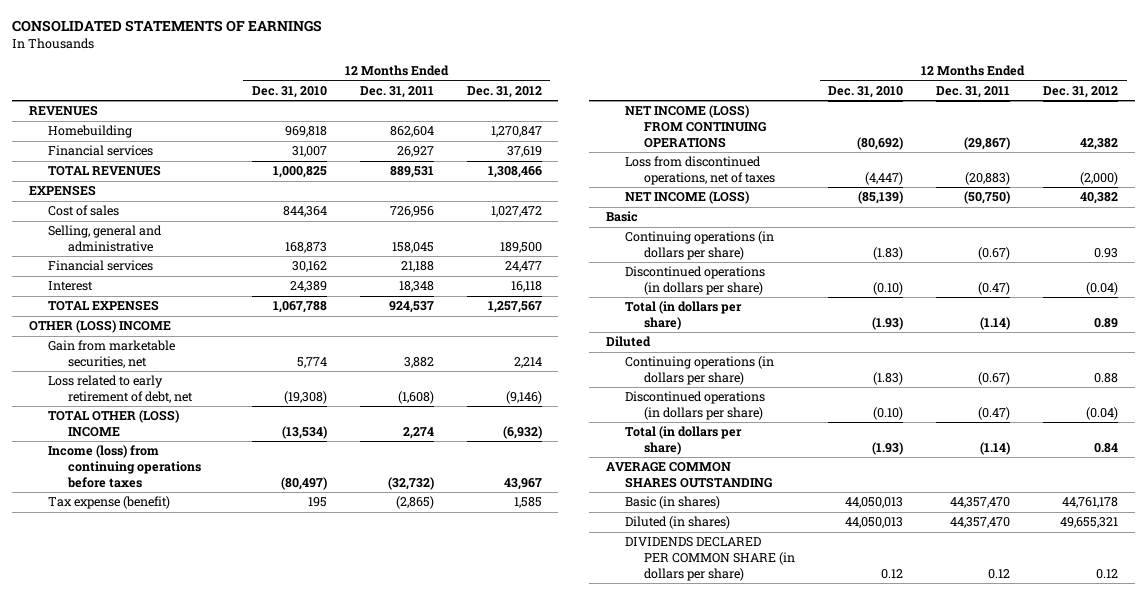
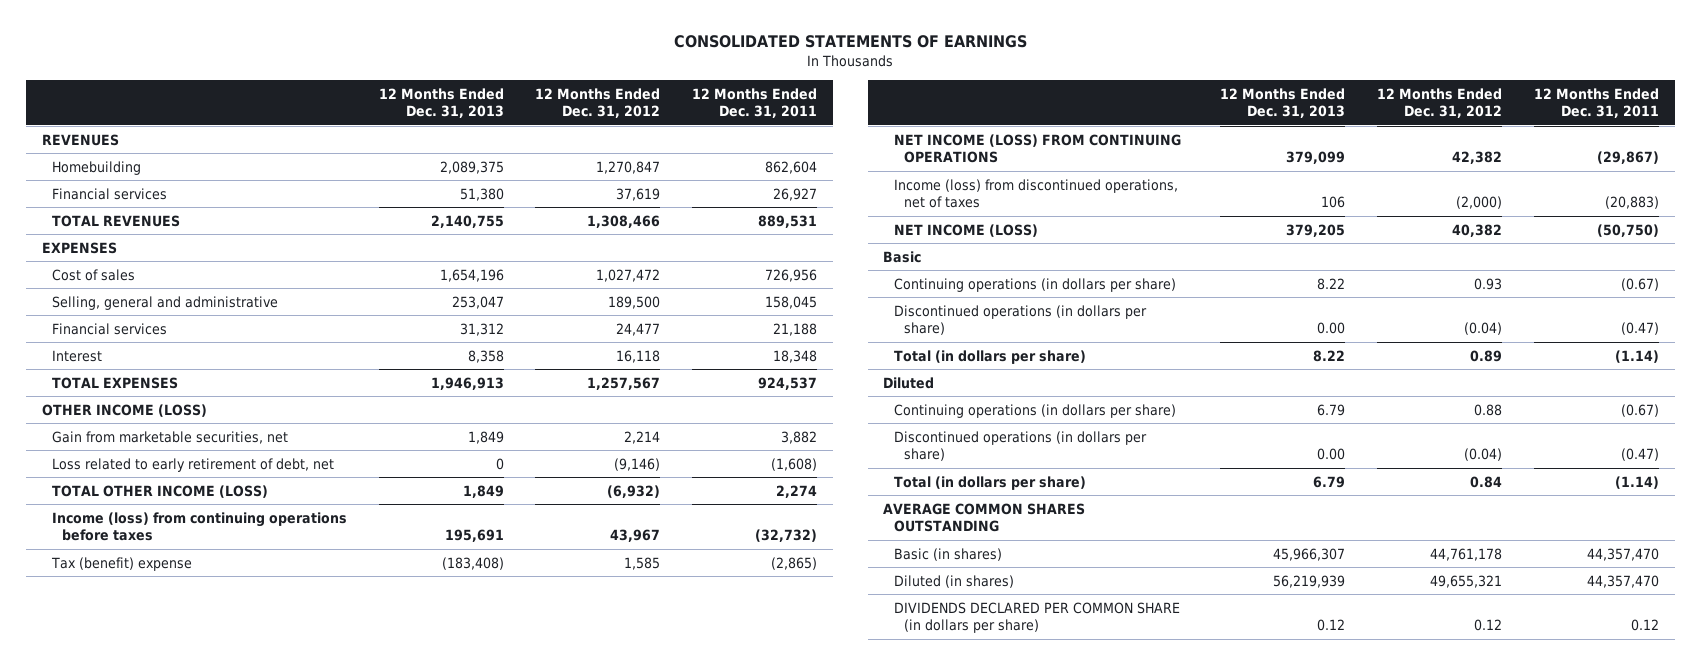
- | 12 Months Ended Dec. 31, 2010 | 12 Months Ended Dec. 31, 2011 | 12 Months Ended Dec. 31, 2012
+ | 12 Months Ended Dec. 31, 2013 | 12 Months Ended Dec. 31, 2012 | 12 Months Ended Dec. 31, 2011
- OTHER (LOSS) INCOME
+ OTHER INCOME (LOSS)
- TOTAL OTHER (LOSS) INCOME | (13,534) | 2,274 | (6,932)
+ TOTAL OTHER INCOME (LOSS) | 1,849 | (6,932) | 2,274
- Tax expense (benefit) | 195 | (2,865) | 1,585
+ Tax (benefit) expense | (183,408) | 1,585 | (2,865)
- Loss from discontinued operations, net of taxes | (4,447) | (20,883) | (2,000)
+ Income (loss) from discontinued operations, net of taxes | 106 | (2,000) | (20,883)

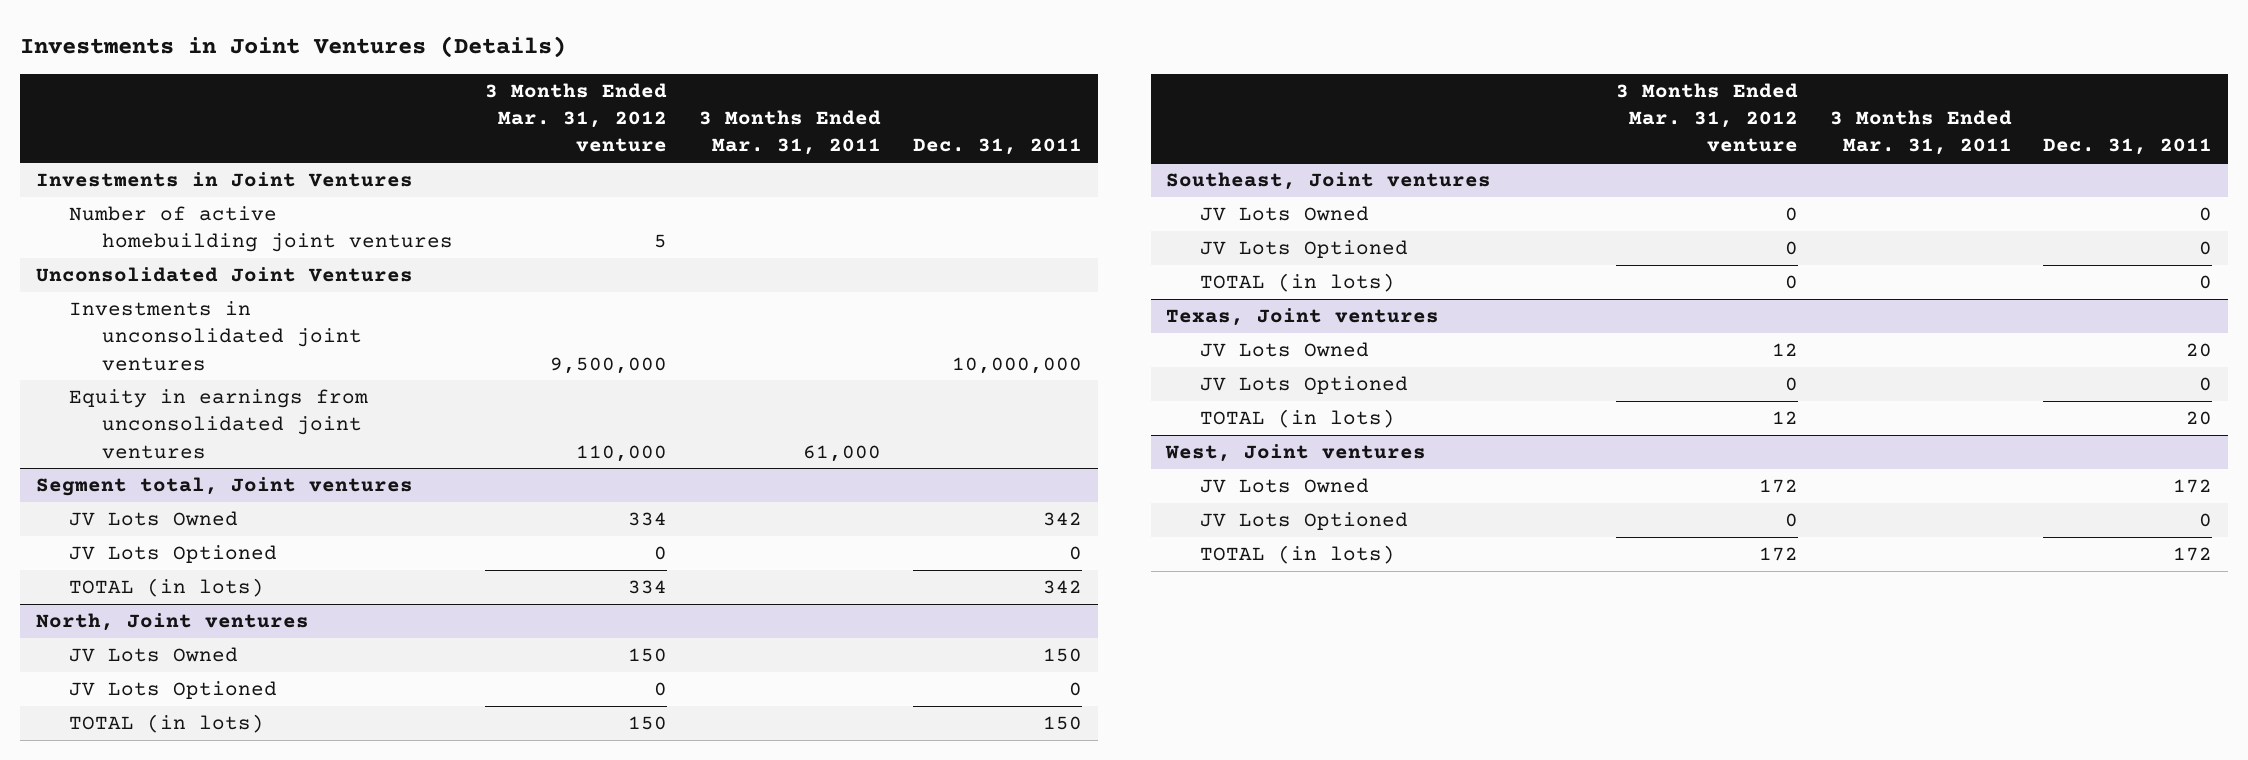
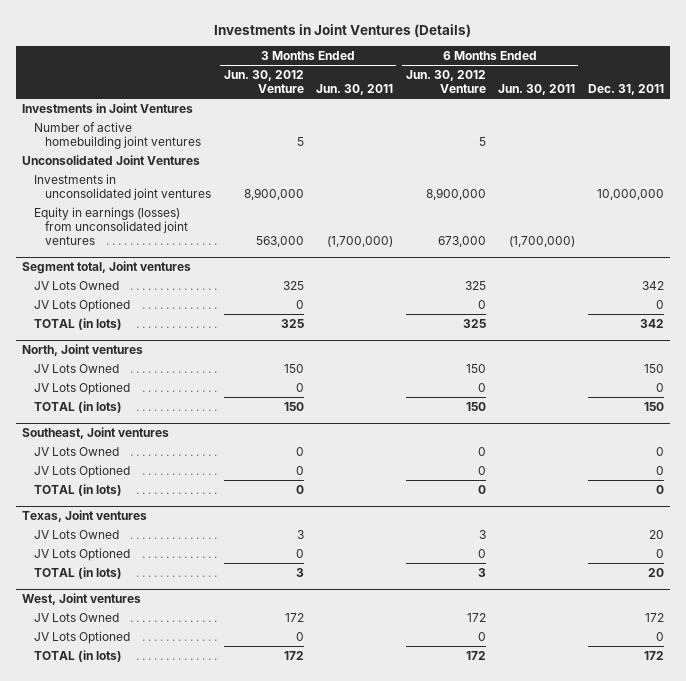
- | 3 Months Ended Mar. 31, 2012 venture | 3 Months Ended Mar. 31, 2011 | Dec. 31, 2011
+ | 3 Months Ended Jun. 30, 2012 Venture | 3 Months Ended Jun. 30, 2011 | 6 Months Ended Jun. 30, 2012 Venture | 6 Months Ended Jun. 30, 2011 | Dec. 31, 2011
- Equity in earnings from unconsolidated joint ventures | 110,000 | 61,000 |
+ Equity in earnings (losses) from unconsolidated joint ventures | 563,000 | (1,700,000) | 673,000 | (1,700,000) |

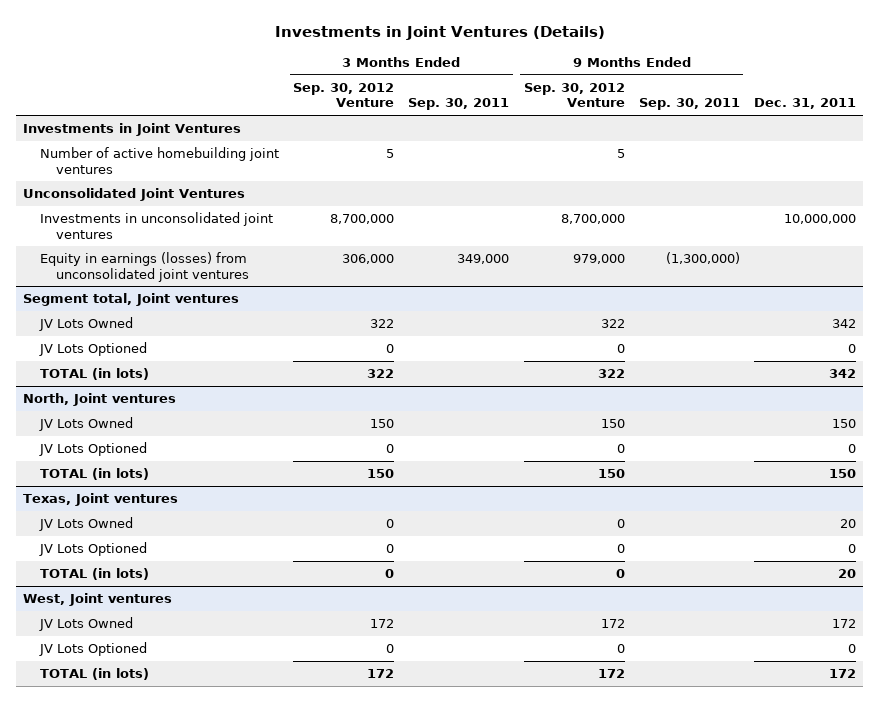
- | 3 Months Ended Jun. 30, 2012 Venture | 3 Months Ended Jun. 30, 2011 | 6 Months Ended Jun. 30, 2012 Venture | 6 Months Ended Jun. 30, 2011 | Dec. 31, 2011
+ | 3 Months Ended Sep. 30, 2012 Venture | 3 Months Ended Sep. 30, 2011 | 9 Months Ended Sep. 30, 2012 Venture | 9 Months Ended Sep. 30, 2011 | Dec. 31, 2011
- Southeast, Joint ventures
- JV Lots Owned | 0 | | 0 | | 0
- JV Lots Optioned | 0 | | 0 | | 0
- TOTAL (in lots) | 0 | | 0 | | 0

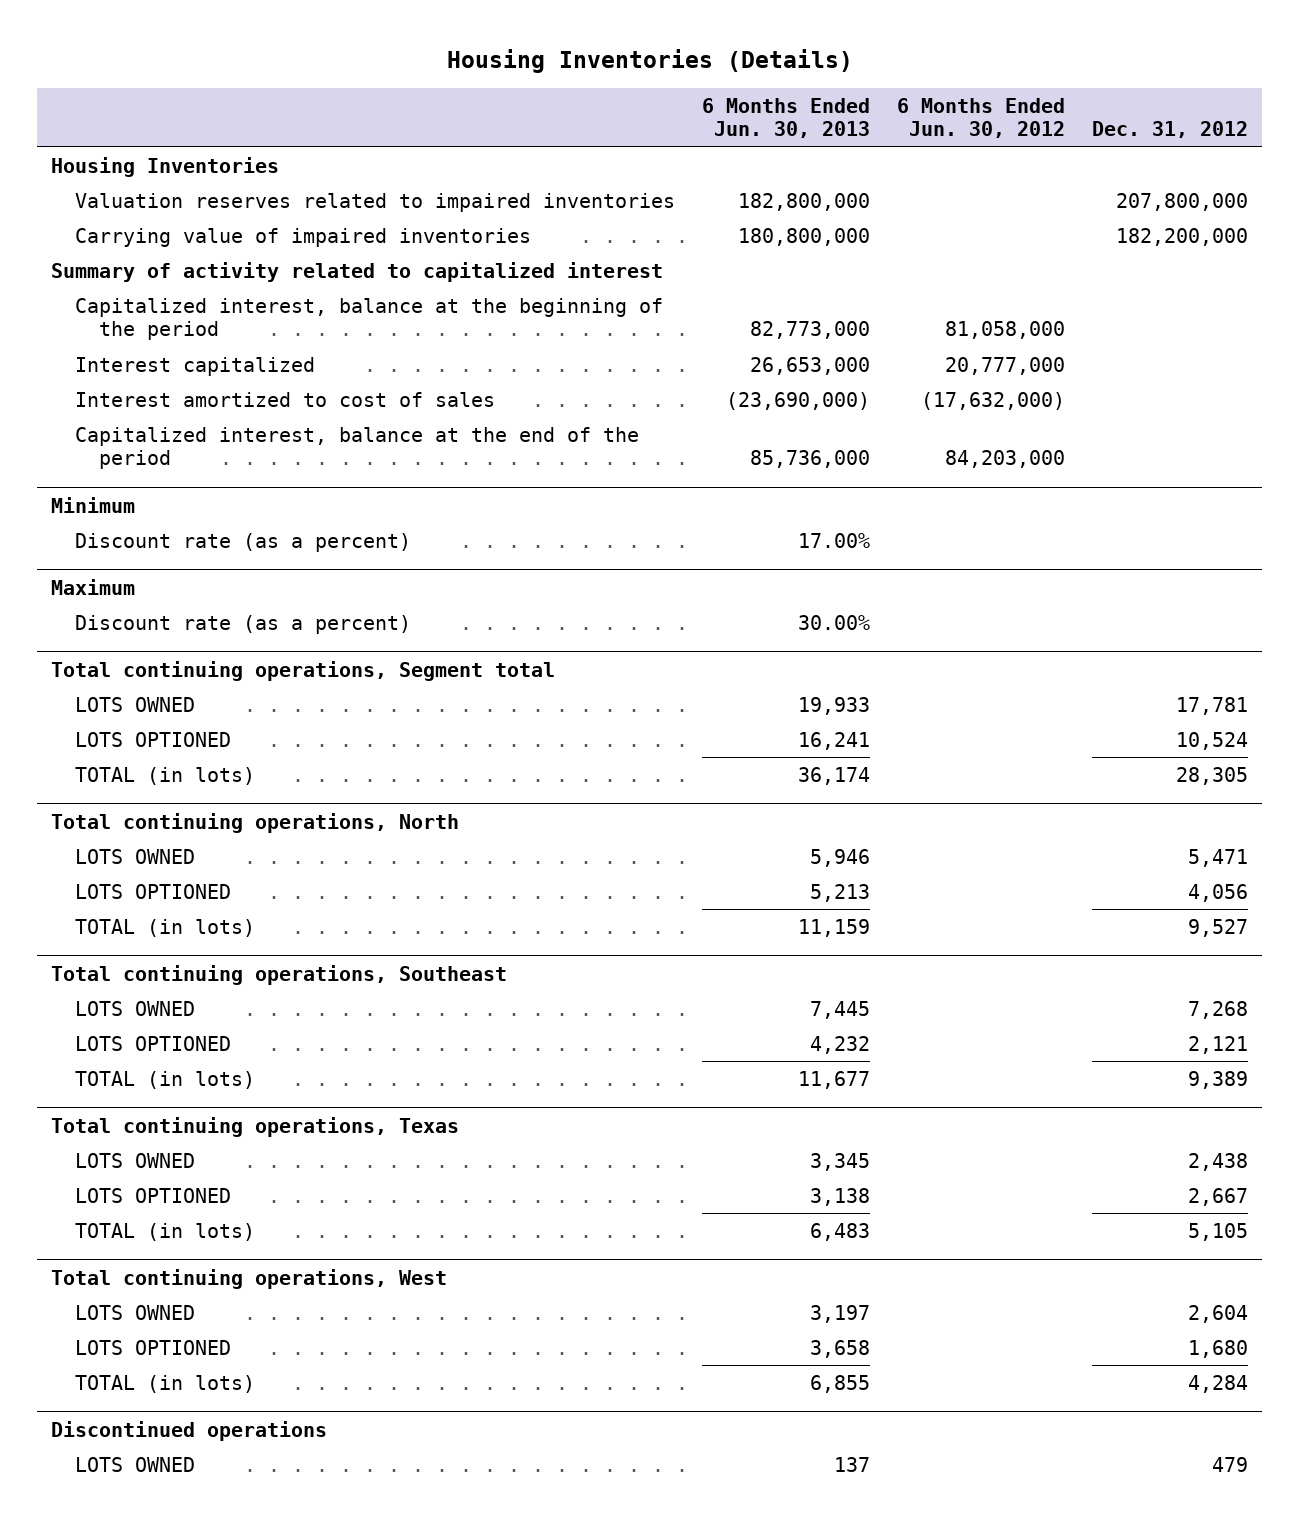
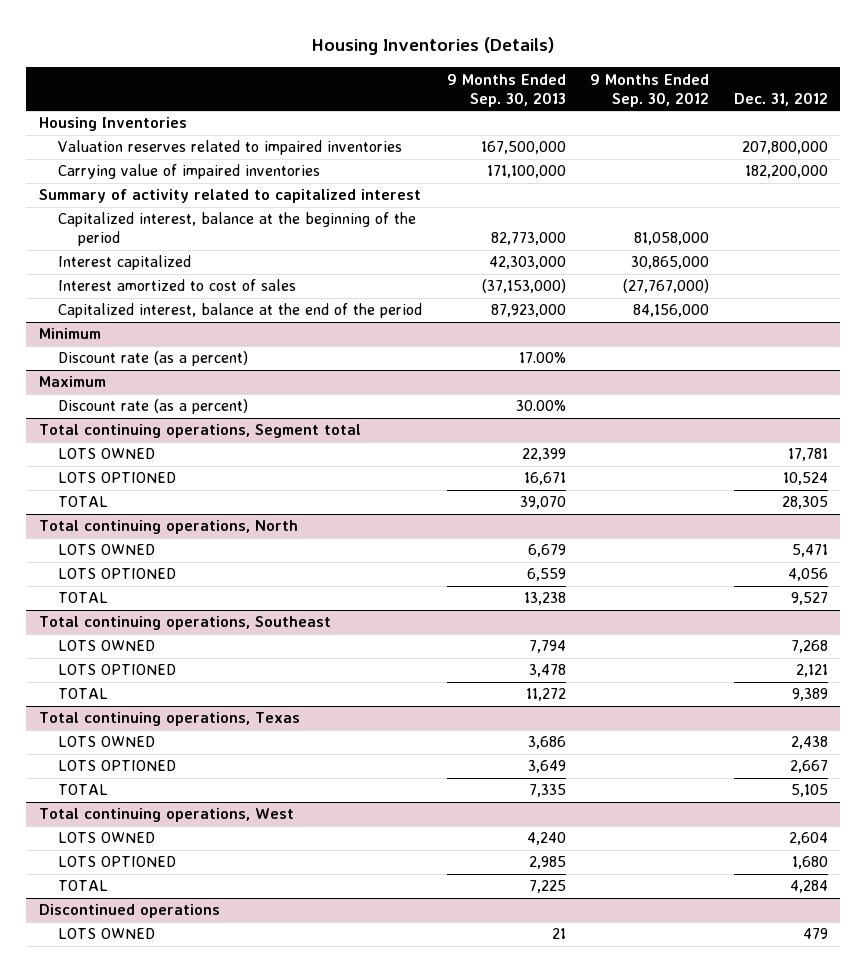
- | 6 Months Ended Jun. 30, 2013 | 6 Months Ended Jun. 30, 2012 | Dec. 31, 2012
+ | 9 Months Ended Sep. 30, 2013 | 9 Months Ended Sep. 30, 2012 | Dec. 31, 2012
@ Total continuing operations, Segment total
- TOTAL (in lots) | 36,174 | | 28,305
+ TOTAL | 39,070 | | 28,305
@ Total continuing operations, North
- TOTAL (in lots) | 11,159 | | 9,527
+ TOTAL | 13,238 | | 9,527
@ Total continuing operations, Southeast
- TOTAL (in lots) | 11,677 | | 9,389
+ TOTAL | 11,272 | | 9,389
@ Total continuing operations, Texas
- TOTAL (in lots) | 6,483 | | 5,105
+ TOTAL | 7,335 | | 5,105
@ Total continuing operations, West
- TOTAL (in lots) | 6,855 | | 4,284
+ TOTAL | 7,225 | | 4,284

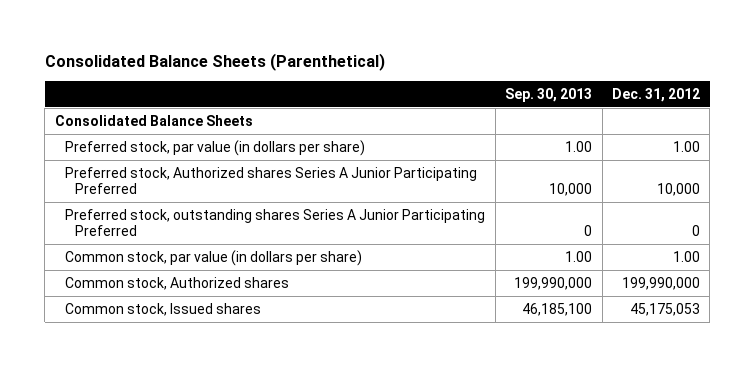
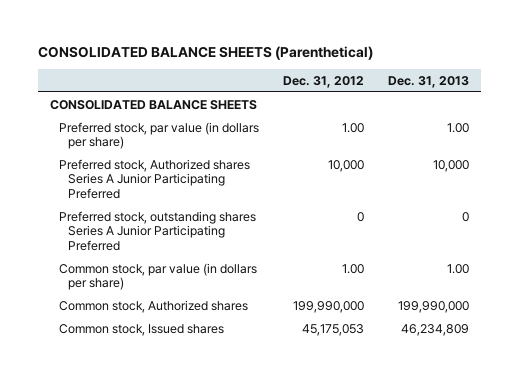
- Consolidated Balance Sheets (Parenthetical)
+ CONSOLIDATED BALANCE SHEETS (Parenthetical)
- | Sep. 30, 2013 | Dec. 31, 2012
+ | Dec. 31, 2012 | Dec. 31, 2013
- Consolidated Balance Sheets
+ CONSOLIDATED BALANCE SHEETS

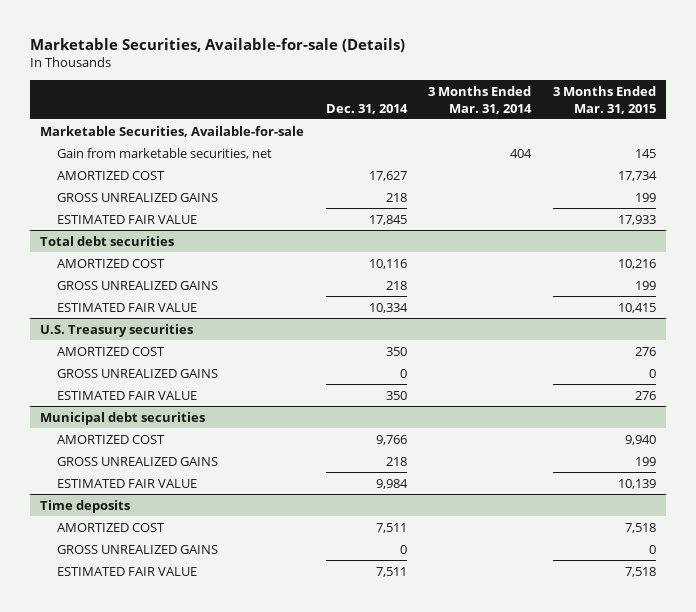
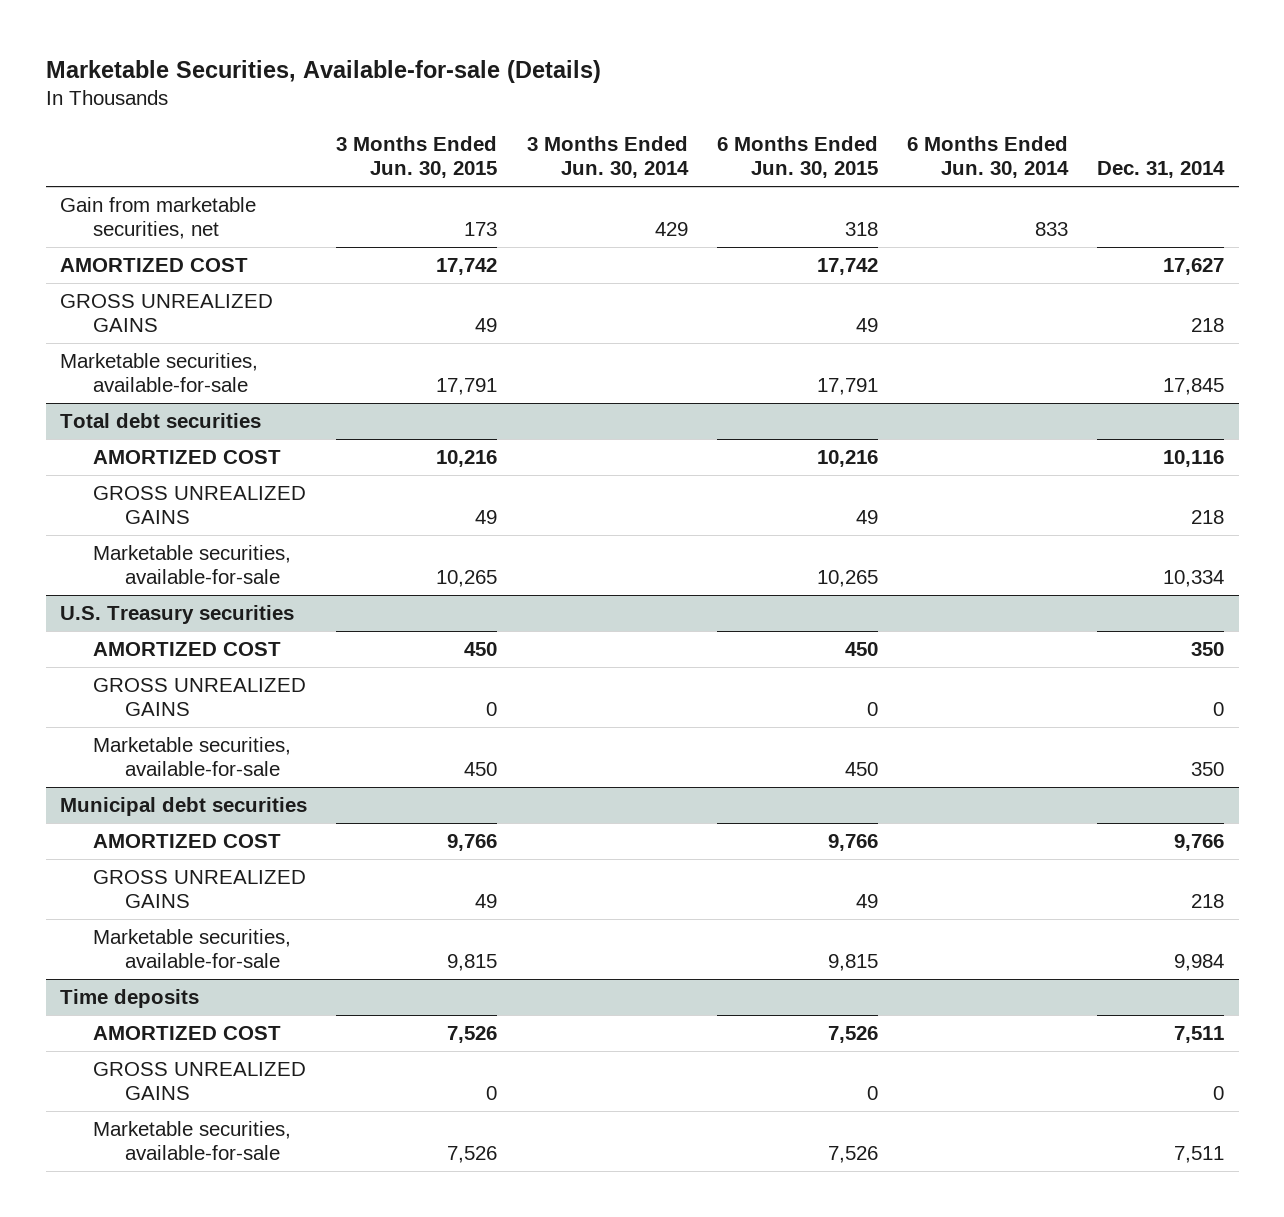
- | Dec. 31, 2014 | 3 Months Ended Mar. 31, 2014 | 3 Months Ended Mar. 31, 2015
+ | 3 Months Ended Jun. 30, 2015 | 3 Months Ended Jun. 30, 2014 | 6 Months Ended Jun. 30, 2015 | 6 Months Ended Jun. 30, 2014 | Dec. 31, 2014
- Marketable Securities, Available-for-sale
- ESTIMATED FAIR VALUE | 17,845 | | 17,933
+ Marketable securities, available-for-sale | 17,791 | | 17,791 | | 17,845
@ Total debt securities
- ESTIMATED FAIR VALUE | 10,334 | | 10,415
+ Marketable securities, available-for-sale | 10,265 | | 10,265 | | 10,334
@ U.S. Treasury securities
- ESTIMATED FAIR VALUE | 350 | | 276
+ Marketable securities, available-for-sale | 450 | | 450 | | 350
@ Municipal debt securities
- ESTIMATED FAIR VALUE | 9,984 | | 10,139
+ Marketable securities, available-for-sale | 9,815 | | 9,815 | | 9,984
@ Time deposits
- ESTIMATED FAIR VALUE | 7,511 | | 7,518
+ Marketable securities, available-for-sale | 7,526 | | 7,526 | | 7,511

